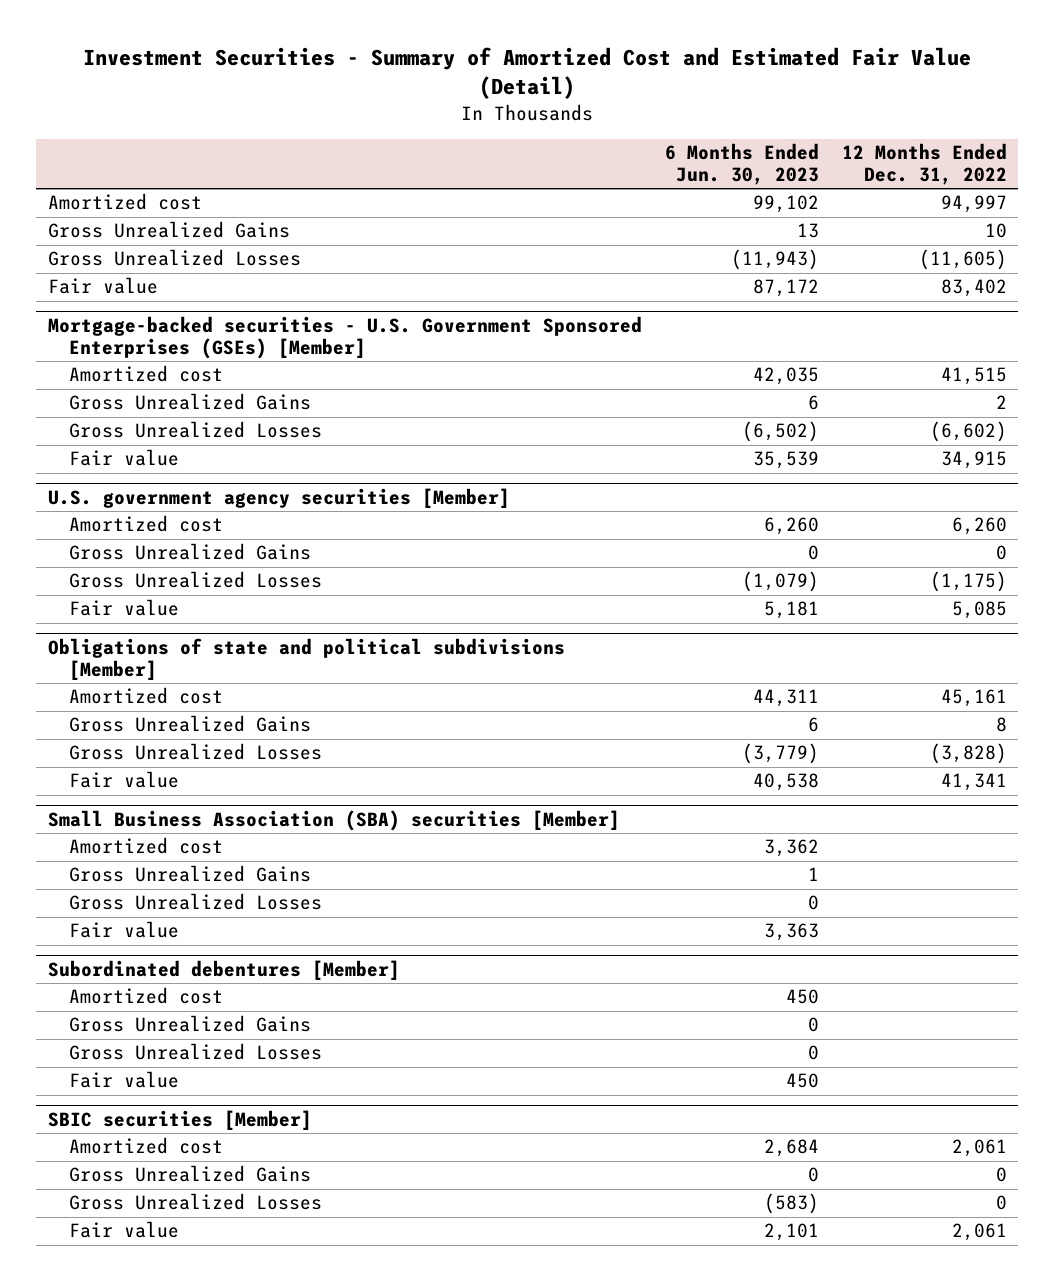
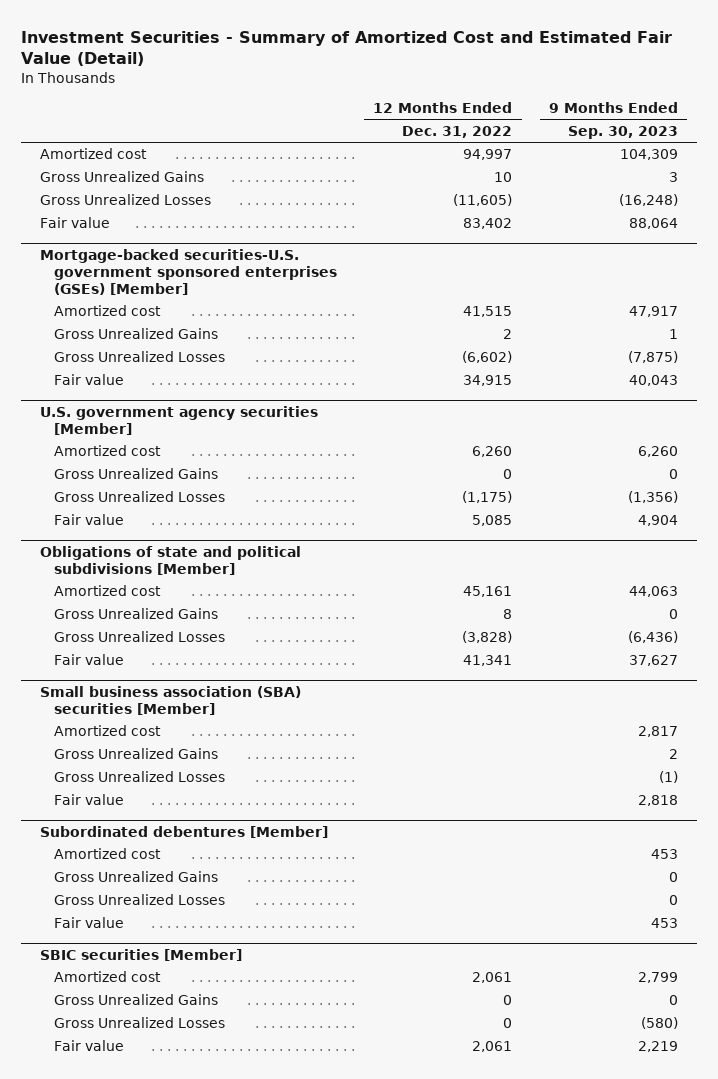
- | 6 Months Ended Jun. 30, 2023 | 12 Months Ended Dec. 31, 2022
+ | 12 Months Ended Dec. 31, 2022 | 9 Months Ended Sep. 30, 2023
- Mortgage-backed securities - U.S. Government Sponsored Enterprises (GSEs) [Member]
+ Mortgage-backed securities-U.S. government sponsored enterprises (GSEs) [Member]
- Small Business Association (SBA) securities [Member]
+ Small business association (SBA) securities [Member]

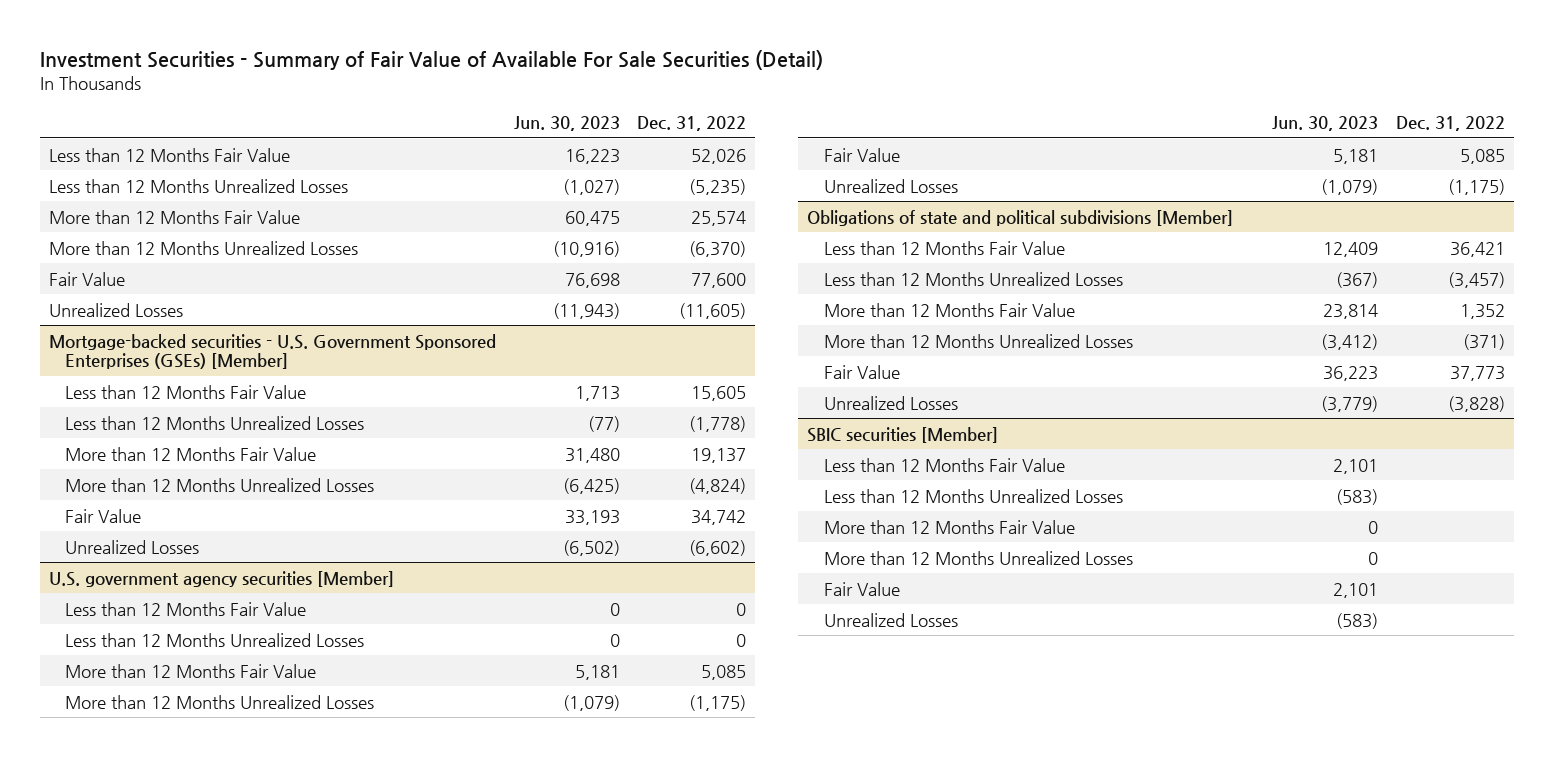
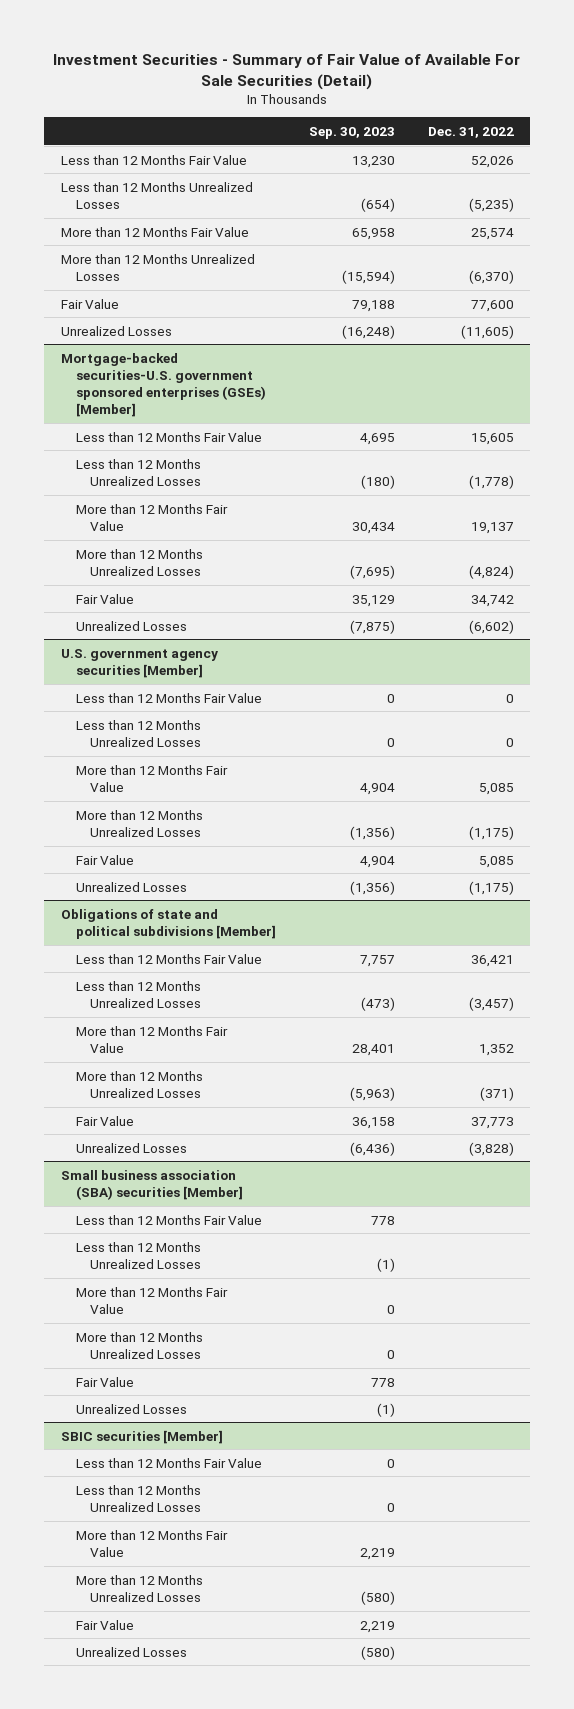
- | Jun. 30, 2023 | Dec. 31, 2022
+ | Sep. 30, 2023 | Dec. 31, 2022
- Mortgage-backed securities - U.S. Government Sponsored Enterprises (GSEs) [Member]
+ Mortgage-backed securities-U.S. government sponsored enterprises (GSEs) [Member]
+ Small business association (SBA) securities [Member]
+ Less than 12 Months Fair Value | 778 |
+ Less than 12 Months Unrealized Losses | (1) |
+ More than 12 Months Fair Value | 0 |
+ More than 12 Months Unrealized Losses | 0 |
+ Fair Value | 778 |
+ Unrealized Losses | (1) |

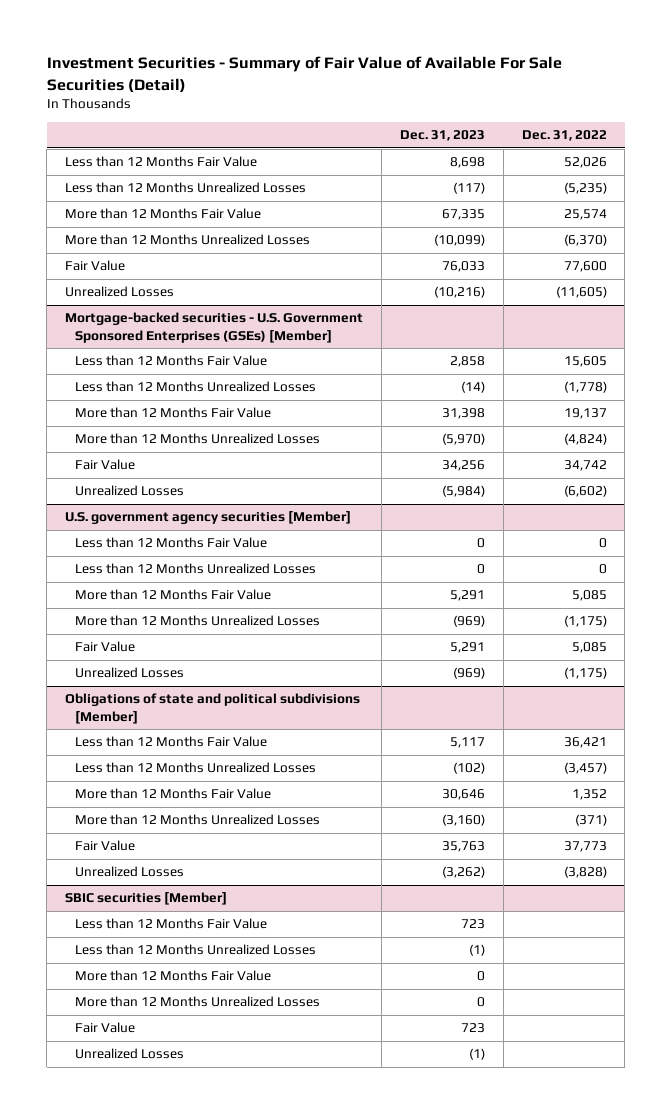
- | Sep. 30, 2023 | Dec. 31, 2022
+ | Dec. 31, 2023 | Dec. 31, 2022
- Mortgage-backed securities-U.S. government sponsored enterprises (GSEs) [Member]
+ Mortgage-backed securities - U.S. Government Sponsored Enterprises (GSEs) [Member]
- Small business association (SBA) securities [Member]
- Less than 12 Months Fair Value | 778 |
- Less than 12 Months Unrealized Losses | (1) |
- More than 12 Months Fair Value | 0 |
- More than 12 Months Unrealized Losses | 0 |
- Fair Value | 778 |
- Unrealized Losses | (1) |

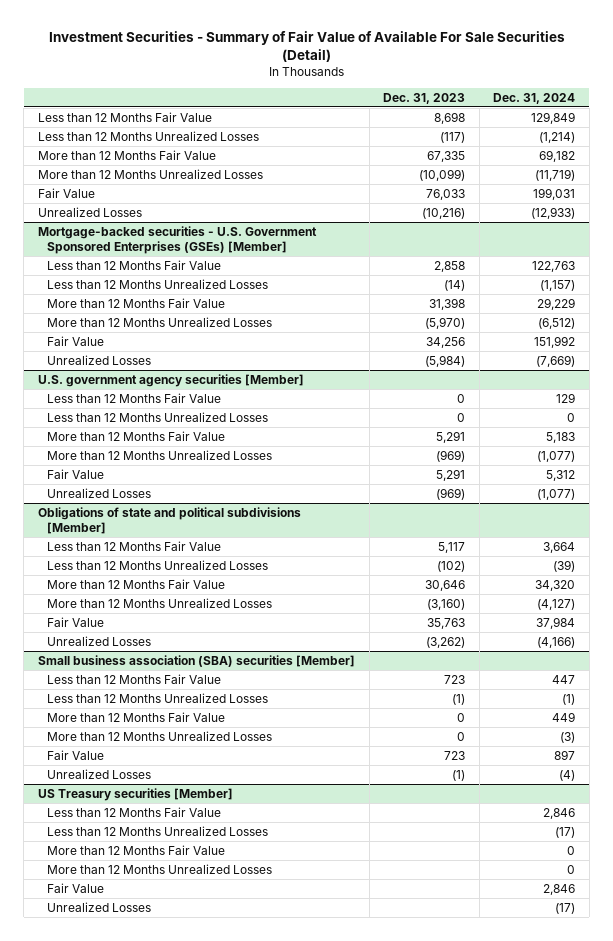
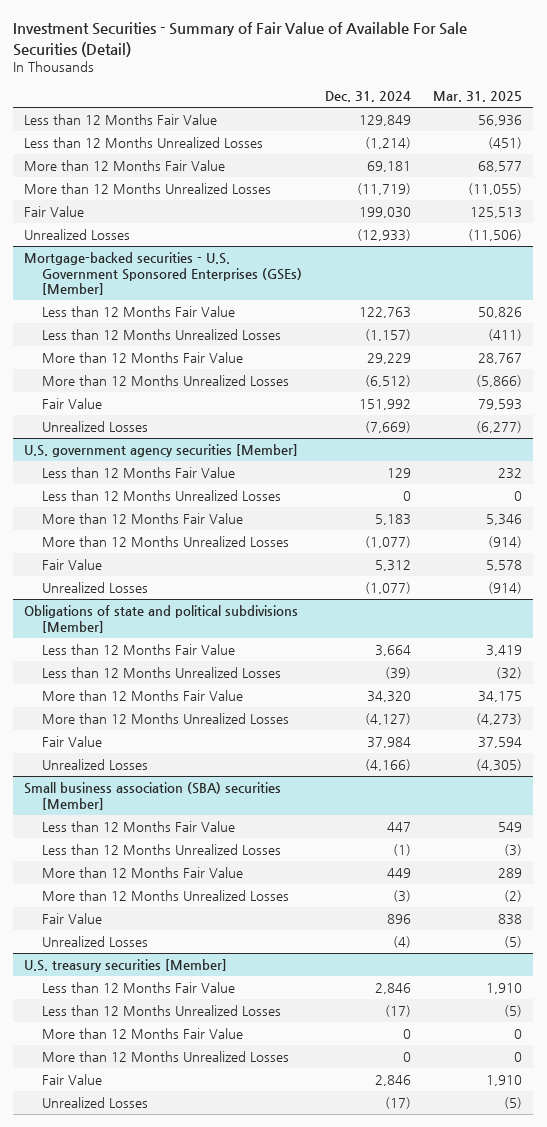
- | Dec. 31, 2023 | Dec. 31, 2024
+ | Dec. 31, 2024 | Mar. 31, 2025
- More than 12 Months Fair Value | 67,335 | 69,182
+ More than 12 Months Fair Value | 69,181 | 68,577
- Fair Value | 76,033 | 199,031
+ Fair Value | 199,030 | 125,513
@ Small business association (SBA) securities [Member]
- Fair Value | 723 | 897
+ Fair Value | 896 | 838
- US Treasury securities [Member]
+ U.S. treasury securities [Member]

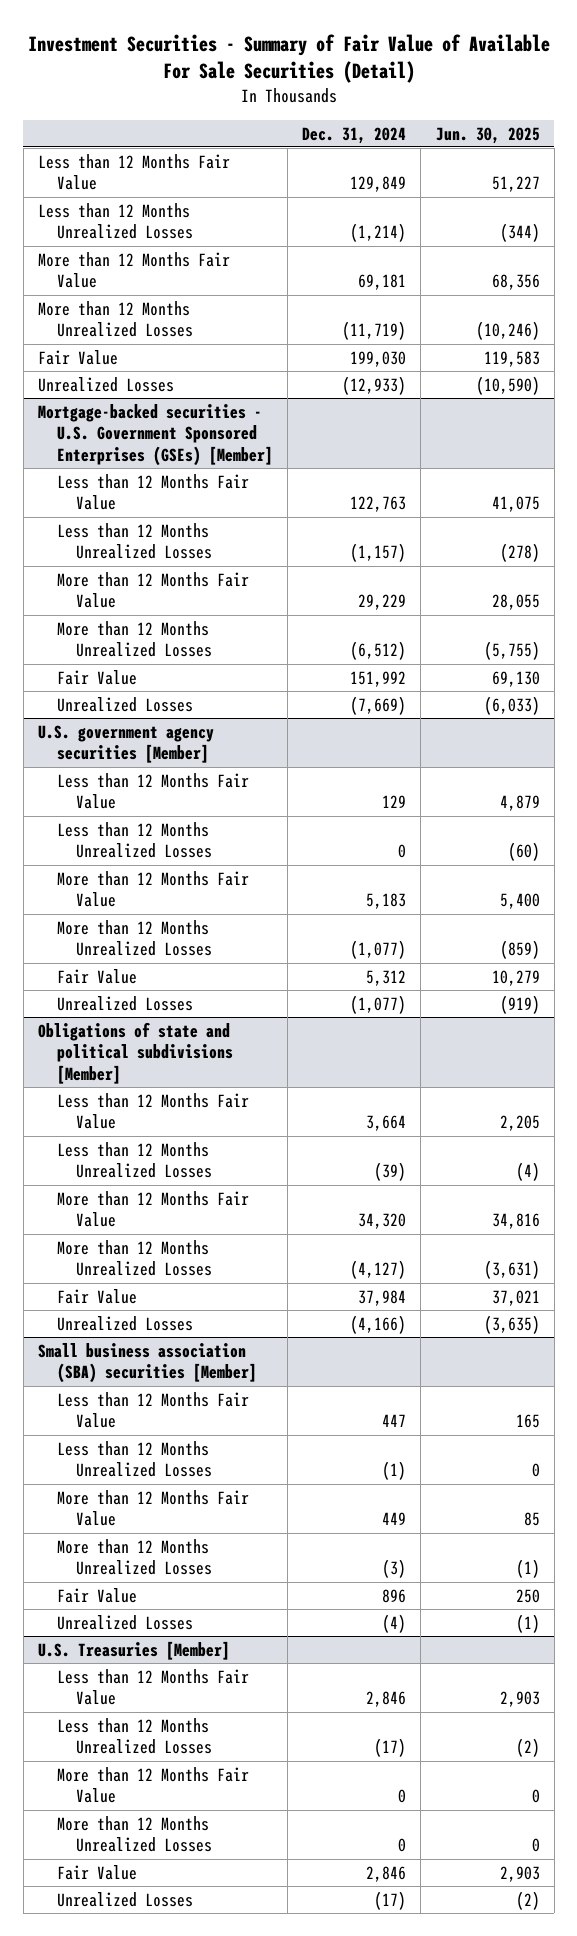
- | Dec. 31, 2024 | Mar. 31, 2025
+ | Dec. 31, 2024 | Jun. 30, 2025
- U.S. treasury securities [Member]
+ U.S. Treasuries [Member]

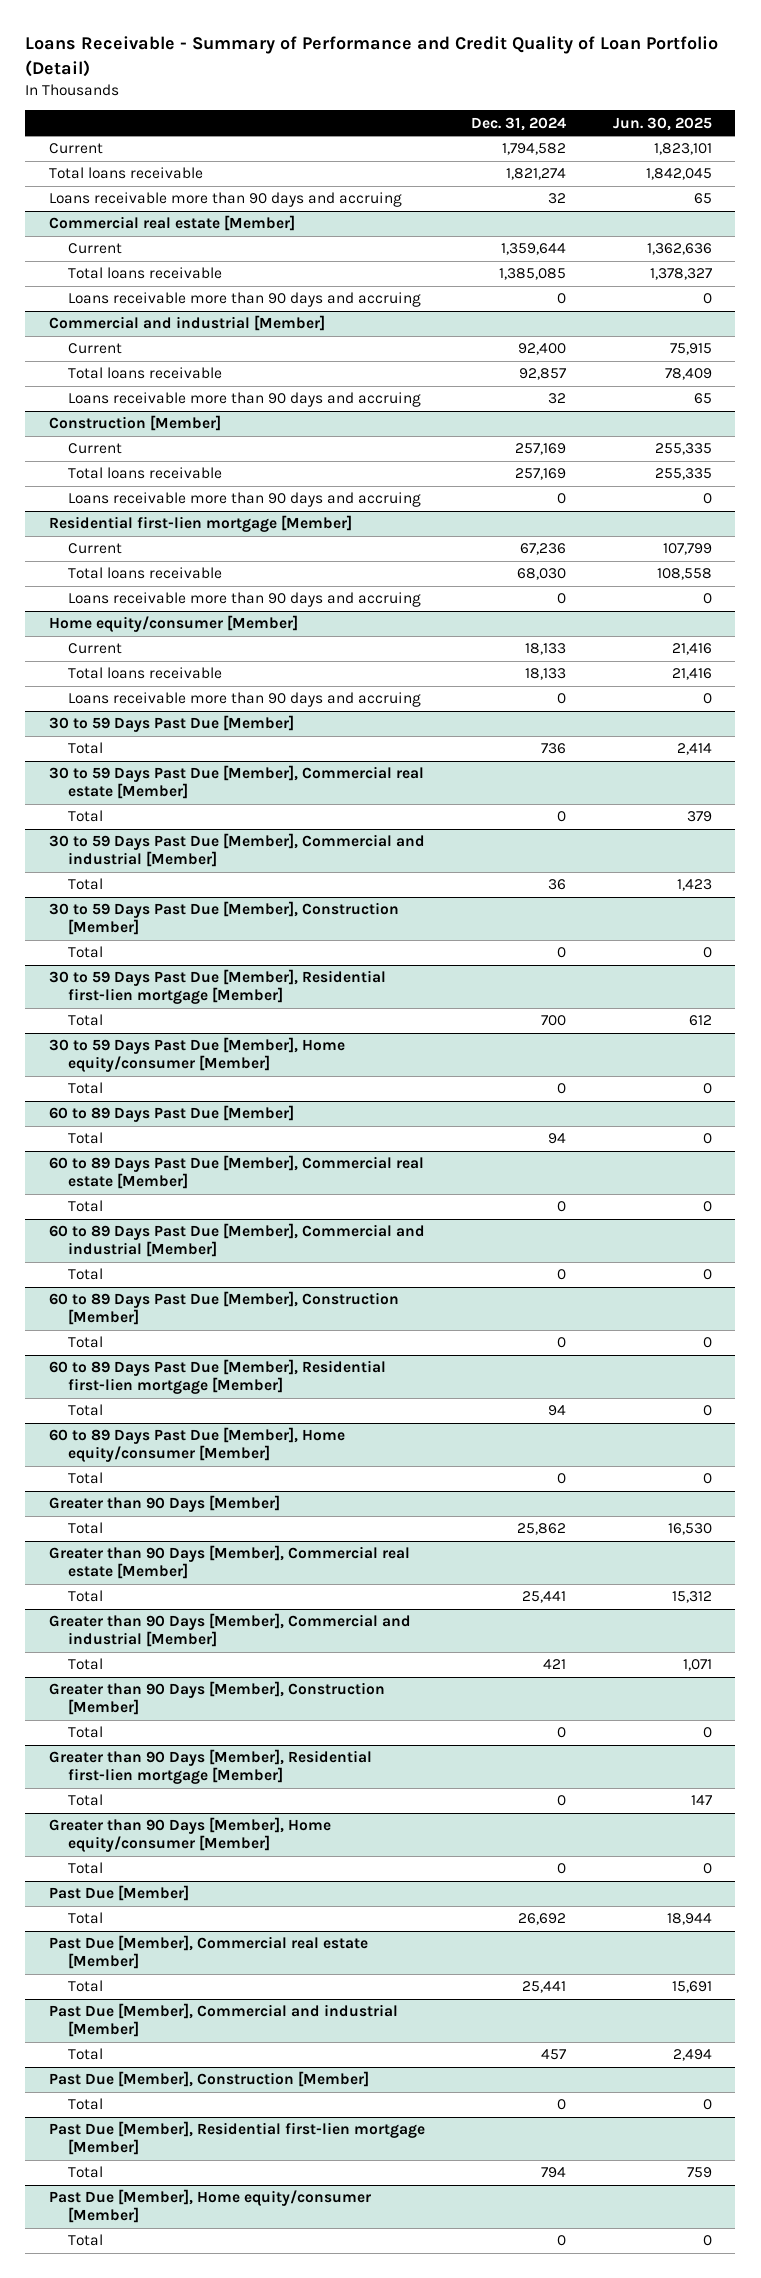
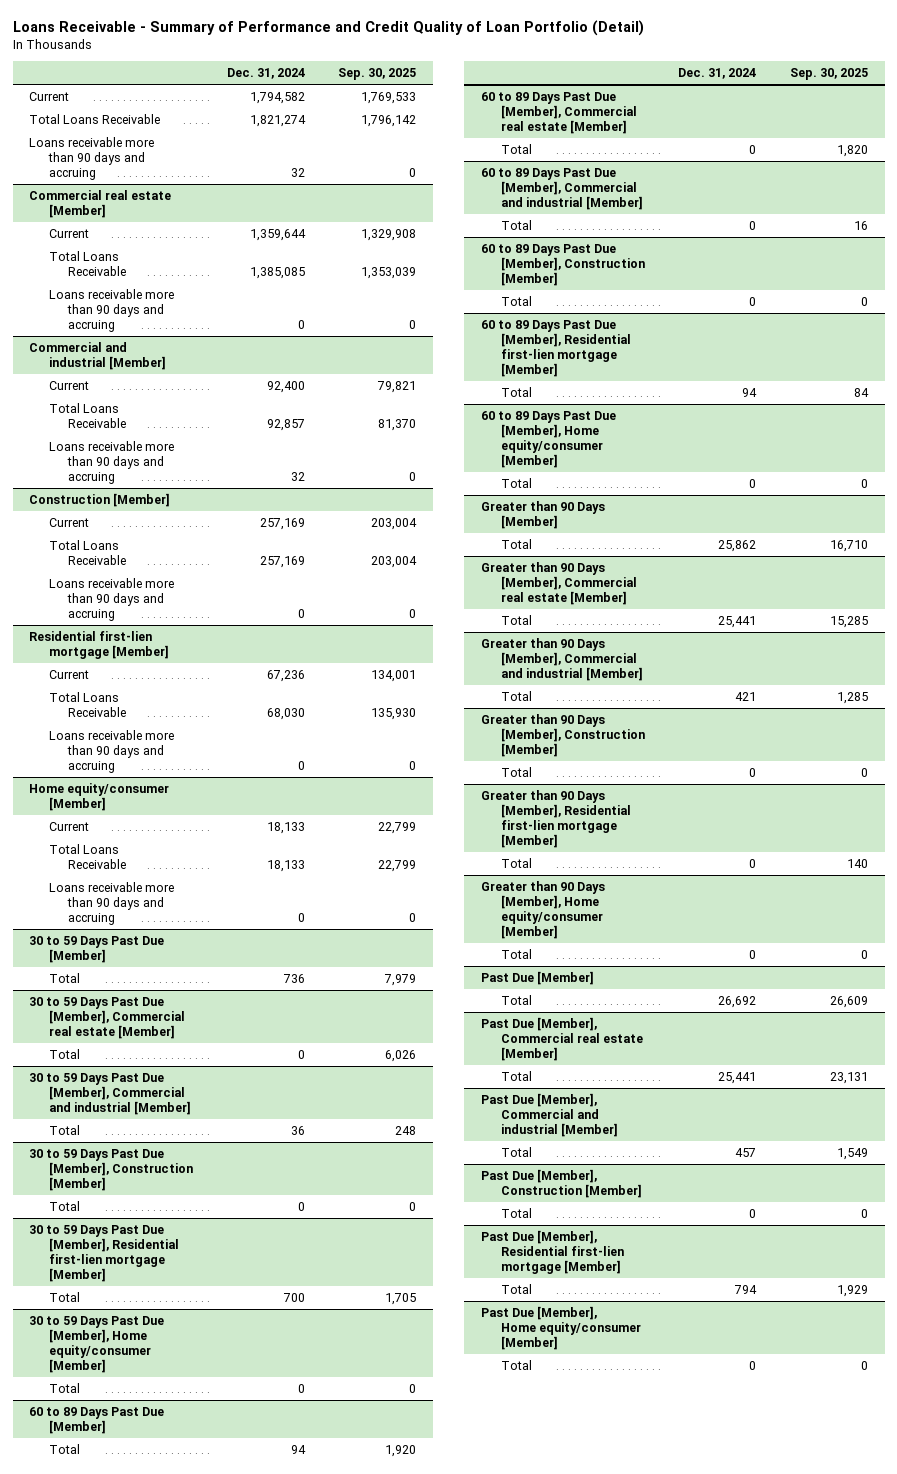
- | Dec. 31, 2024 | Jun. 30, 2025
+ | Dec. 31, 2024 | Sep. 30, 2025
- Total loans receivable | 1,821,274 | 1,842,045
+ Total Loans Receivable | 1,821,274 | 1,796,142
@ Commercial real estate [Member]
- Total loans receivable | 1,385,085 | 1,378,327
+ Total Loans Receivable | 1,385,085 | 1,353,039
@ Commercial and industrial [Member]
- Total loans receivable | 92,857 | 78,409
+ Total Loans Receivable | 92,857 | 81,370
@ Construction [Member]
- Total loans receivable | 257,169 | 255,335
+ Total Loans Receivable | 257,169 | 203,004
@ Residential first-lien mortgage [Member]
- Total loans receivable | 68,030 | 108,558
+ Total Loans Receivable | 68,030 | 135,930
@ Home equity/consumer [Member]
- Total loans receivable | 18,133 | 21,416
+ Total Loans Receivable | 18,133 | 22,799

